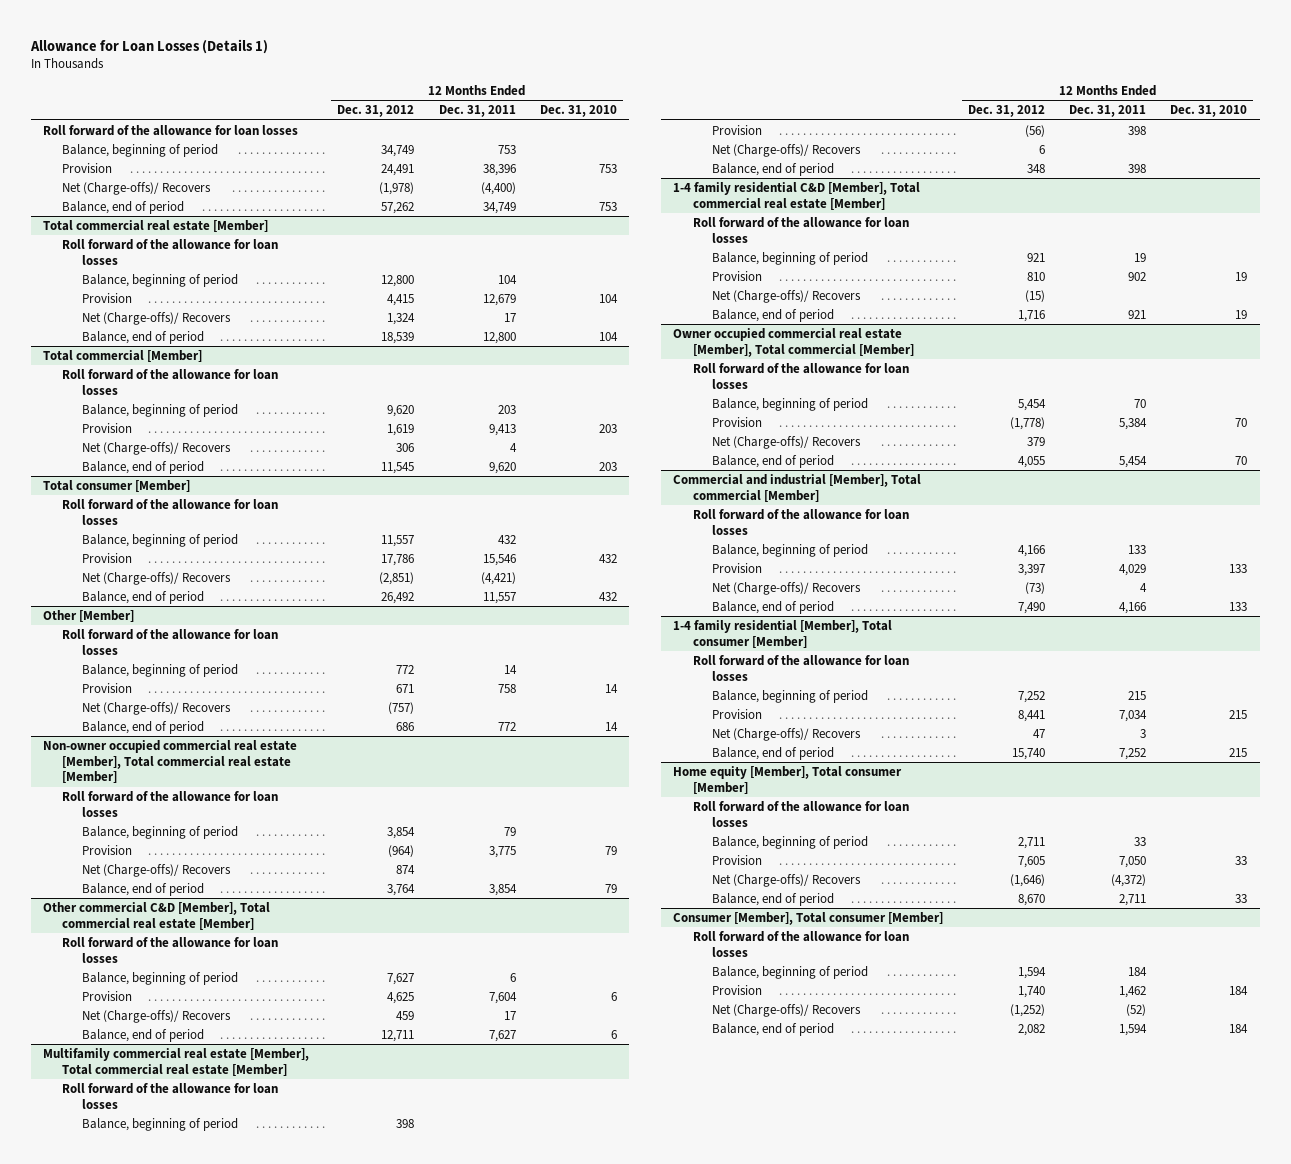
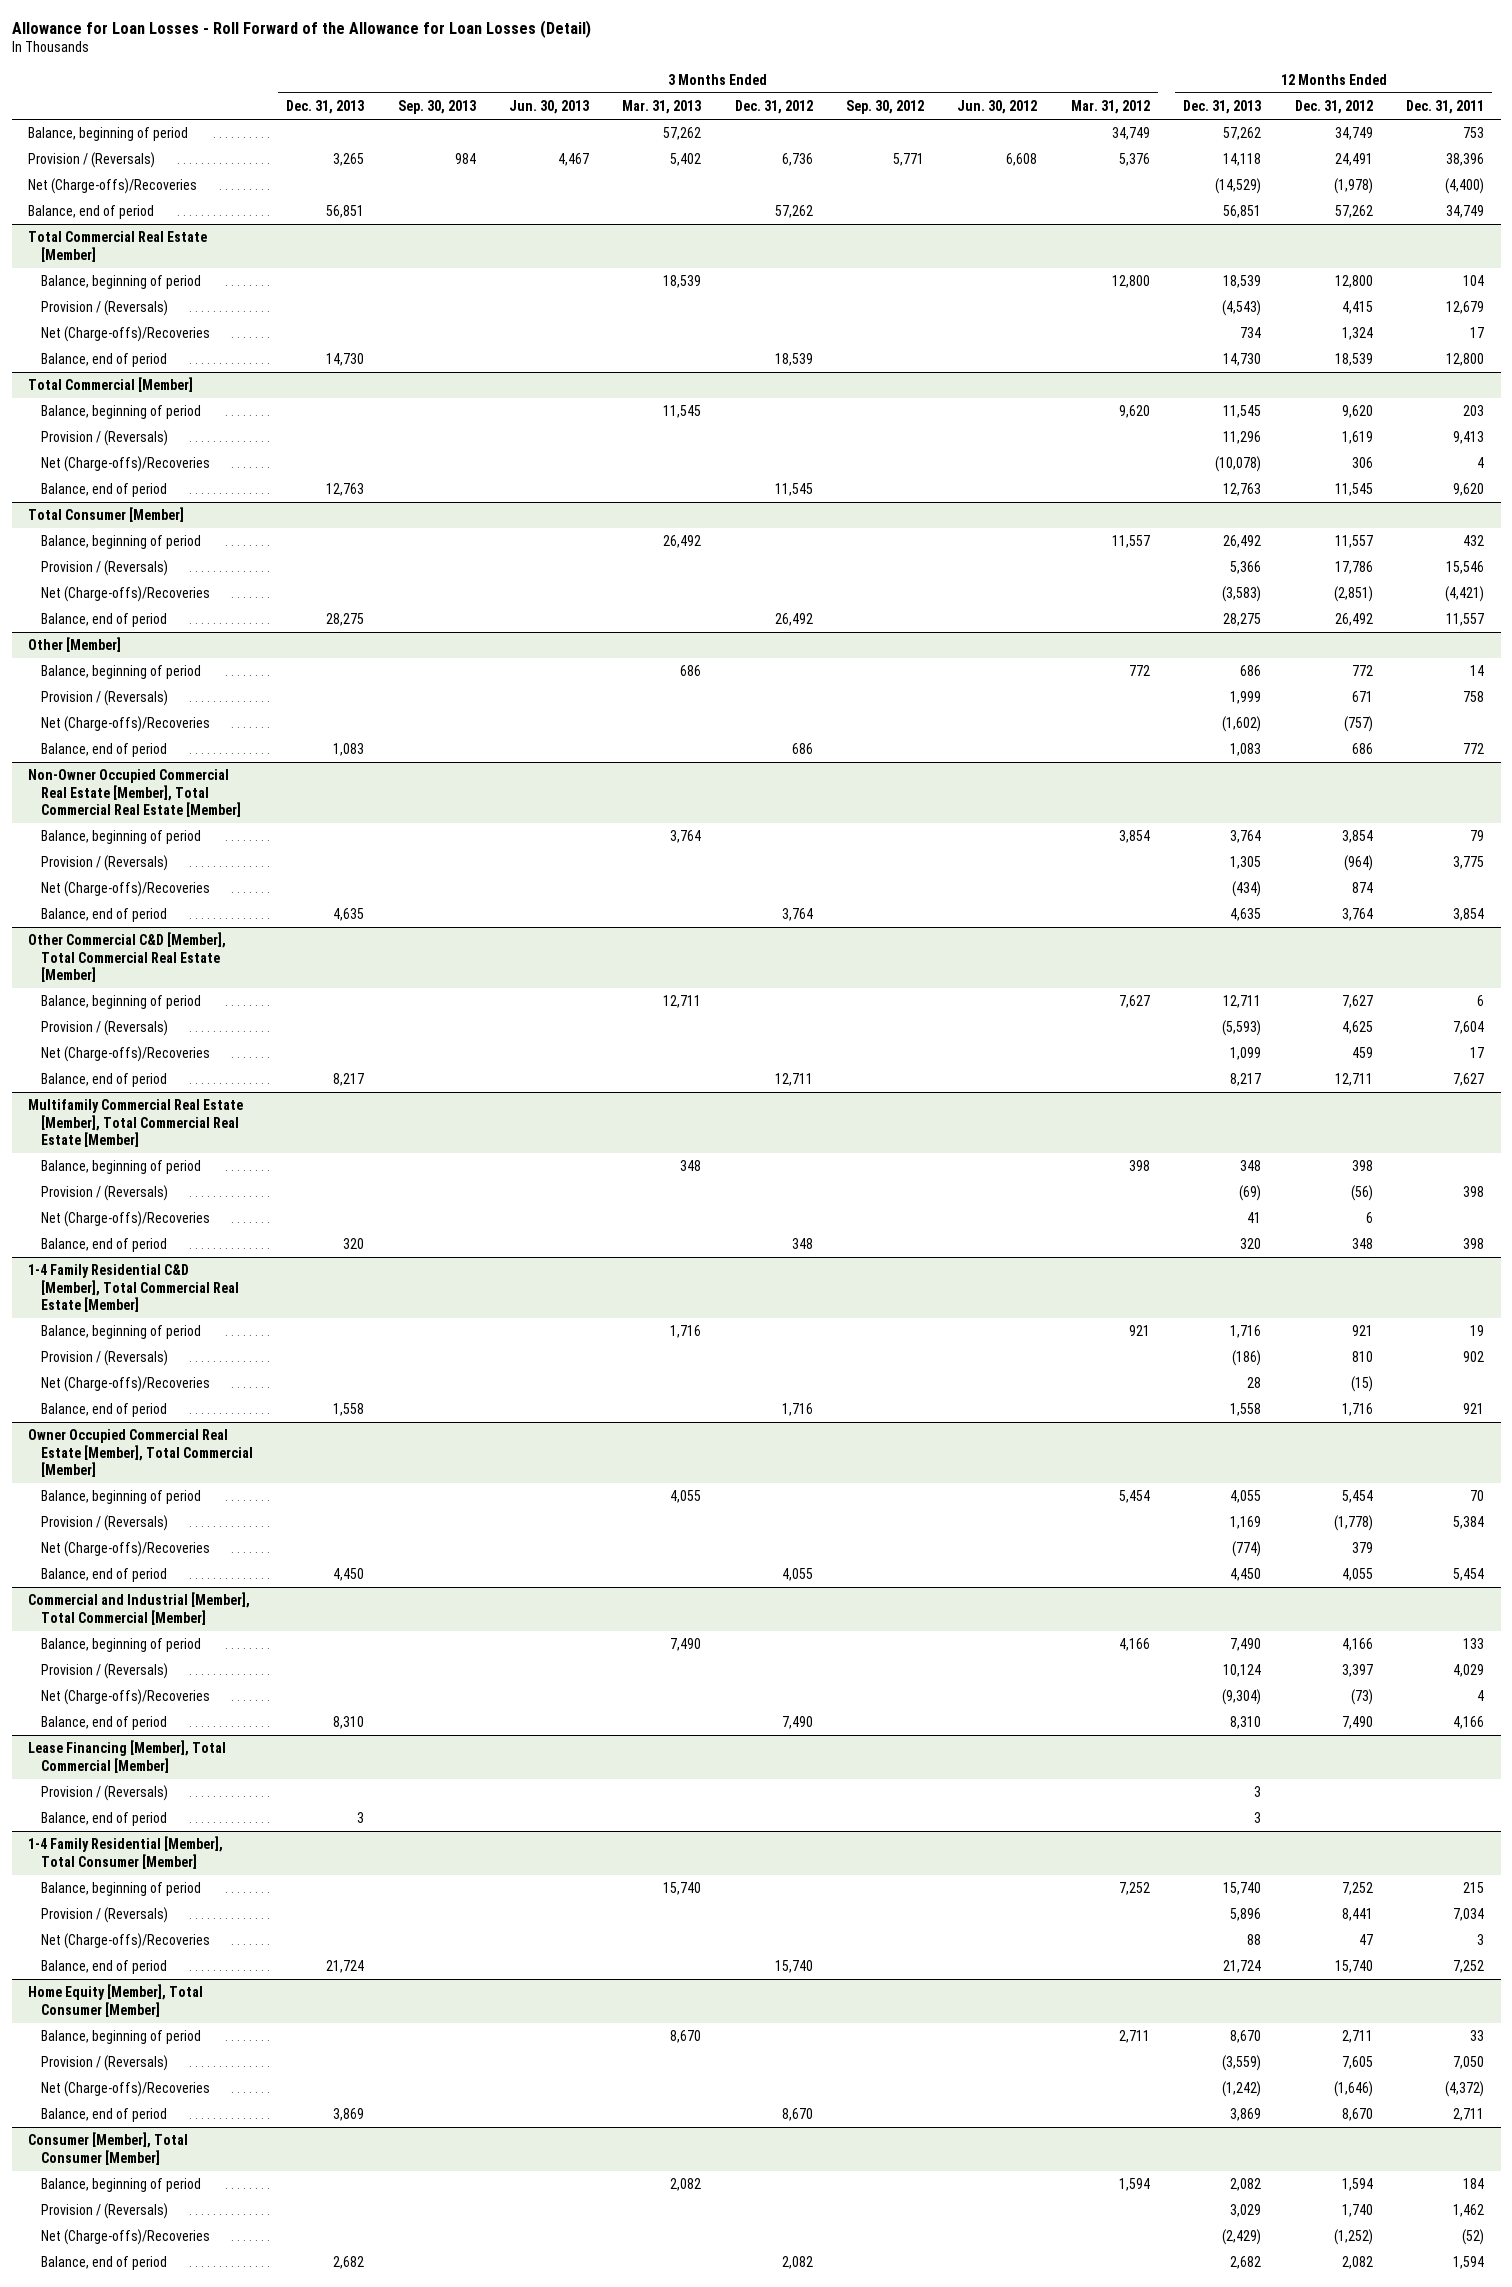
- Allowance for Loan Losses (Details 1)
+ Allowance for Loan Losses - Roll Forward of the Allowance for Loan Losses (Detail)
- | 12 Months Ended Dec. 31, 2012 | 12 Months Ended Dec. 31, 2011 | 12 Months Ended Dec. 31, 2010
+ | 3 Months Ended Dec. 31, 2013 | 3 Months Ended Sep. 30, 2013 | 3 Months Ended Jun. 30, 2013 | 3 Months Ended Mar. 31, 2013 | 3 Months Ended Dec. 31, 2012 | 3 Months Ended Sep. 30, 2012 | 3 Months Ended Jun. 30, 2012 | 3 Months Ended Mar. 31, 2012 | 12 Months Ended Dec. 31, 2013 | 12 Months Ended Dec. 31, 2012 | 12 Months Ended Dec. 31, 2011
- Roll forward of the allowance for loan losses
- Provision | 24,491 | 38,396 | 753
- Net (Charge-offs)/ Recovers | (1,978) | (4,400) |
+ Provision / (Reversals) | 3,265 | 984 | 4,467 | 5,402 | 6,736 | 5,771 | 6,608 | 5,376 | 14,118 | 24,491 | 38,396
+ Net (Charge-offs)/Recoveries | | | | | | | | | (14,529) | (1,978) | (4,400)
- Total commercial real estate [Member]
- Roll forward of the allowance for loan losses
+ Total Commercial Real Estate [Member]
- Provision | 4,415 | 12,679 | 104
- Net (Charge-offs)/ Recovers | 1,324 | 17 |
+ Provision / (Reversals) | | | | | | | | | (4,543) | 4,415 | 12,679
+ Net (Charge-offs)/Recoveries | | | | | | | | | 734 | 1,324 | 17
- Total commercial [Member]
- Roll forward of the allowance for loan losses
+ Total Commercial [Member]
- Provision | 1,619 | 9,413 | 203
- Net (Charge-offs)/ Recovers | 306 | 4 |
+ Provision / (Reversals) | | | | | | | | | 11,296 | 1,619 | 9,413
+ Net (Charge-offs)/Recoveries | | | | | | | | | (10,078) | 306 | 4
- Total consumer [Member]
- Roll forward of the allowance for loan losses
+ Total Consumer [Member]
- Provision | 17,786 | 15,546 | 432
- Net (Charge-offs)/ Recovers | (2,851) | (4,421) |
+ Provision / (Reversals) | | | | | | | | | 5,366 | 17,786 | 15,546
+ Net (Charge-offs)/Recoveries | | | | | | | | | (3,583) | (2,851) | (4,421)
@ Other [Member]
- Roll forward of the allowance for loan losses
- Provision | 671 | 758 | 14
- Net (Charge-offs)/ Recovers | (757) | |
+ Provision / (Reversals) | | | | | | | | | 1,999 | 671 | 758
+ Net (Charge-offs)/Recoveries | | | | | | | | | (1,602) | (757) |
- Non-owner occupied commercial real estate [Member], Total commercial real estate [Member]
- Roll forward of the allowance for loan losses
+ Non-Owner Occupied Commercial Real Estate [Member], Total Commercial Real Estate [Member]
- Provision | (964) | 3,775 | 79
- Net (Charge-offs)/ Recovers | 874 | |
+ Provision / (Reversals) | | | | | | | | | 1,305 | (964) | 3,775
+ Net (Charge-offs)/Recoveries | | | | | | | | | (434) | 874 |
- Other commercial C&D [Member], Total commercial real estate [Member]
- Roll forward of the allowance for loan losses
+ Other Commercial C&D [Member], Total Commercial Real Estate [Member]
- Provision | 4,625 | 7,604 | 6
- Net (Charge-offs)/ Recovers | 459 | 17 |
+ Provision / (Reversals) | | | | | | | | | (5,593) | 4,625 | 7,604
+ Net (Charge-offs)/Recoveries | | | | | | | | | 1,099 | 459 | 17
- Multifamily commercial real estate [Member], Total commercial real estate [Member]
- Roll forward of the allowance for loan losses
+ Multifamily Commercial Real Estate [Member], Total Commercial Real Estate [Member]
- Provision | (56) | 398 |
- Net (Charge-offs)/ Recovers | 6 | |
+ Provision / (Reversals) | | | | | | | | | (69) | (56) | 398
+ Net (Charge-offs)/Recoveries | | | | | | | | | 41 | 6 |
- 1-4 family residential C&D [Member], Total commercial real estate [Member]
- Roll forward of the allowance for loan losses
+ 1-4 Family Residential C&D [Member], Total Commercial Real Estate [Member]
- Provision | 810 | 902 | 19
- Net (Charge-offs)/ Recovers | (15) | |
+ Provision / (Reversals) | | | | | | | | | (186) | 810 | 902
+ Net (Charge-offs)/Recoveries | | | | | | | | | 28 | (15) |
- Owner occupied commercial real estate [Member], Total commercial [Member]
- Roll forward of the allowance for loan losses
+ Owner Occupied Commercial Real Estate [Member], Total Commercial [Member]
- Provision | (1,778) | 5,384 | 70
- Net (Charge-offs)/ Recovers | 379 | |
+ Provision / (Reversals) | | | | | | | | | 1,169 | (1,778) | 5,384
+ Net (Charge-offs)/Recoveries | | | | | | | | | (774) | 379 |
- Commercial and industrial [Member], Total commercial [Member]
- Roll forward of the allowance for loan losses
+ Commercial and Industrial [Member], Total Commercial [Member]
- Provision | 3,397 | 4,029 | 133
- Net (Charge-offs)/ Recovers | (73) | 4 |
+ Provision / (Reversals) | | | | | | | | | 10,124 | 3,397 | 4,029
+ Net (Charge-offs)/Recoveries | | | | | | | | | (9,304) | (73) | 4
- 1-4 family residential [Member], Total consumer [Member]
- Roll forward of the allowance for loan losses
+ Lease Financing [Member], Total Commercial [Member]
+ Provision / (Reversals) | | | | | | | | | 3 | |
+ Balance, end of period | 3 | | | | | | | | 3 | |
+ 1-4 Family Residential [Member], Total Consumer [Member]
- Provision | 8,441 | 7,034 | 215
- Net (Charge-offs)/ Recovers | 47 | 3 |
+ Provision / (Reversals) | | | | | | | | | 5,896 | 8,441 | 7,034
+ Net (Charge-offs)/Recoveries | | | | | | | | | 88 | 47 | 3
- Home equity [Member], Total consumer [Member]
- Roll forward of the allowance for loan losses
+ Home Equity [Member], Total Consumer [Member]
- Provision | 7,605 | 7,050 | 33
- Net (Charge-offs)/ Recovers | (1,646) | (4,372) |
+ Provision / (Reversals) | | | | | | | | | (3,559) | 7,605 | 7,050
+ Net (Charge-offs)/Recoveries | | | | | | | | | (1,242) | (1,646) | (4,372)
- Consumer [Member], Total consumer [Member]
- Roll forward of the allowance for loan losses
+ Consumer [Member], Total Consumer [Member]
- Provision | 1,740 | 1,462 | 184
- Net (Charge-offs)/ Recovers | (1,252) | (52) |
+ Provision / (Reversals) | | | | | | | | | 3,029 | 1,740 | 1,462
+ Net (Charge-offs)/Recoveries | | | | | | | | | (2,429) | (1,252) | (52)

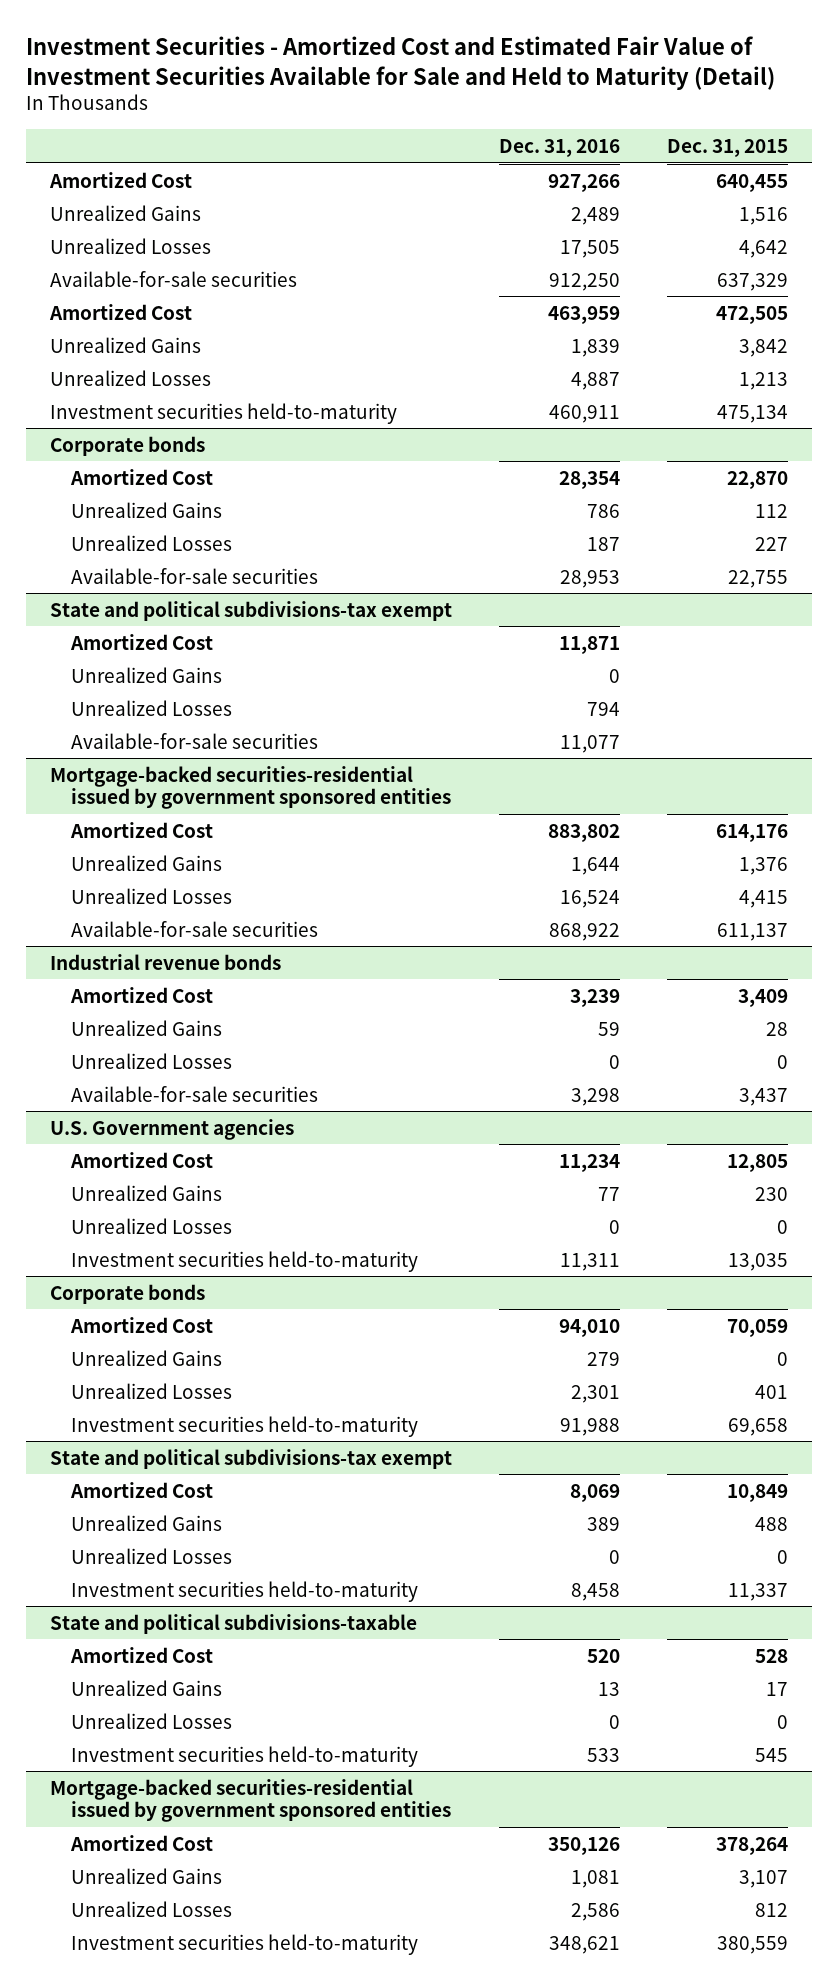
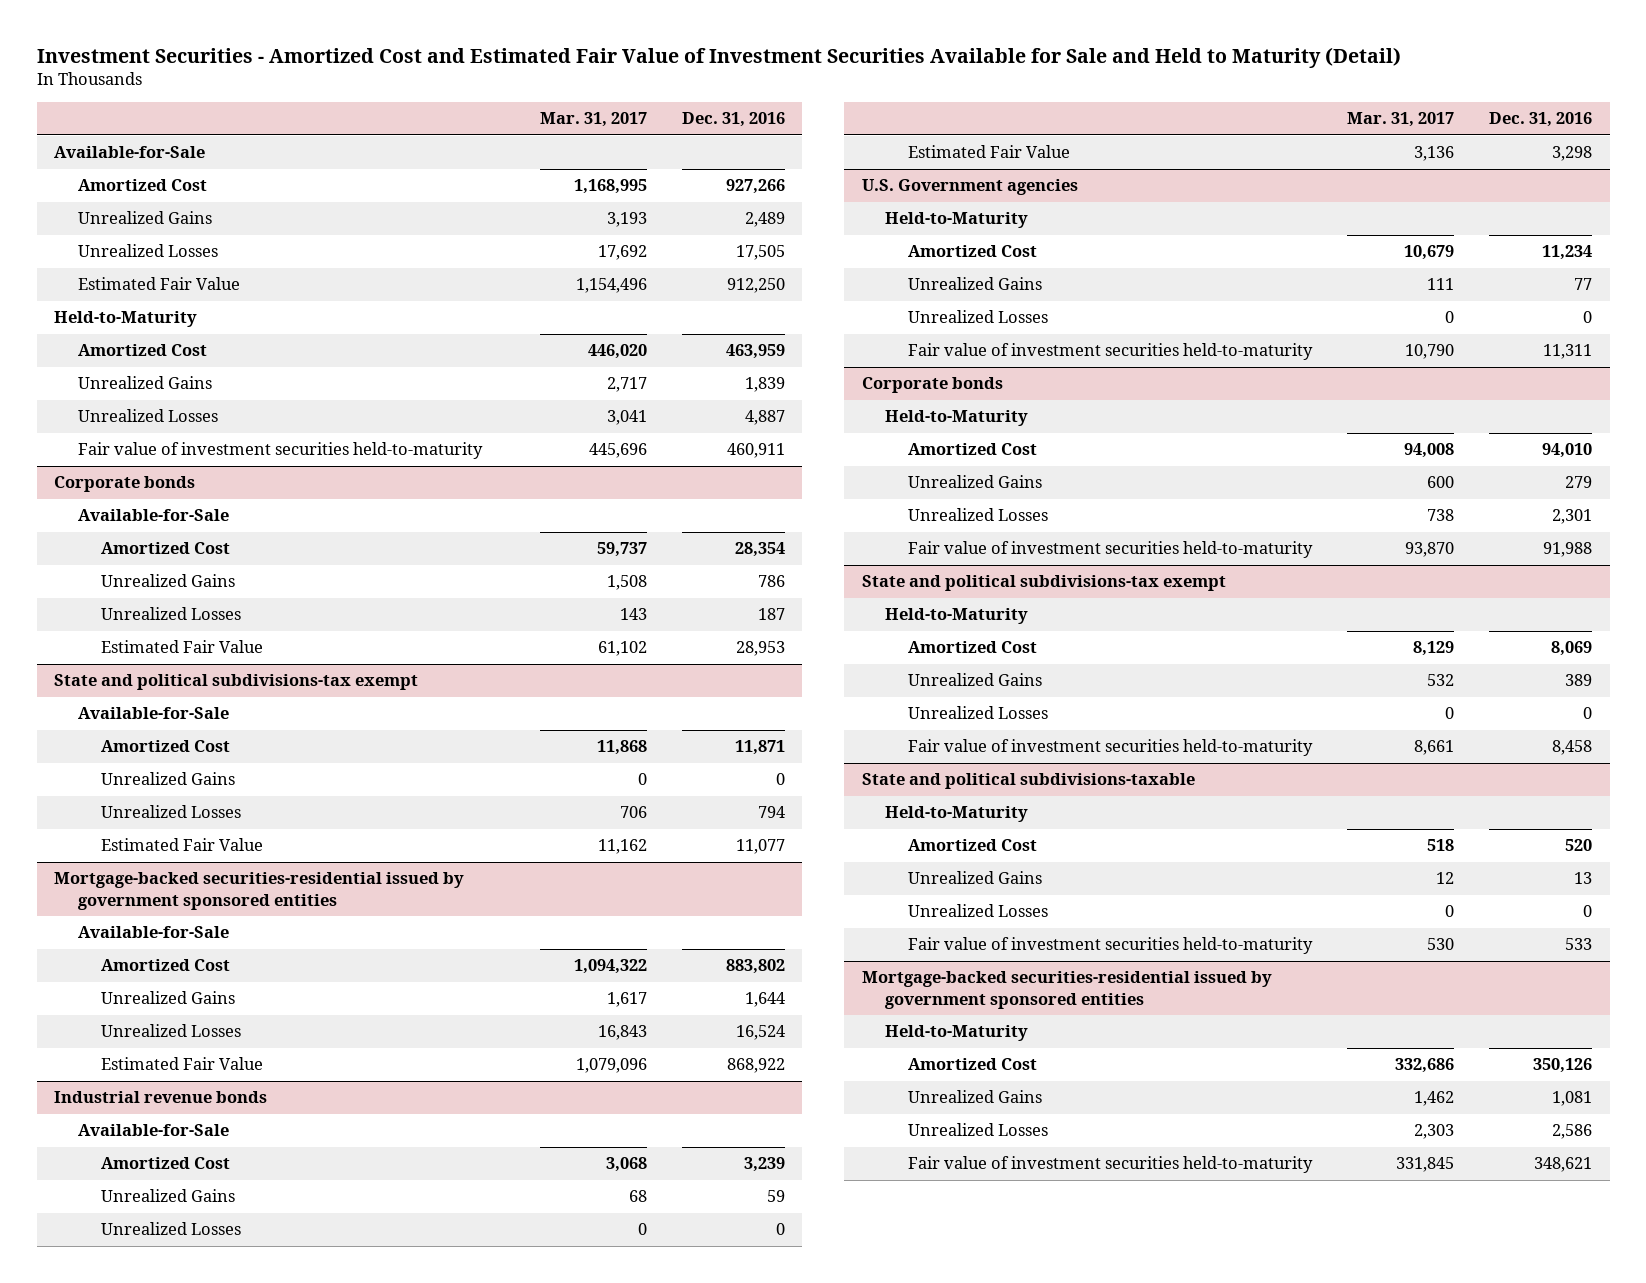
- | Dec. 31, 2016 | Dec. 31, 2015
+ | Mar. 31, 2017 | Dec. 31, 2016
+ Available-for-Sale
- Available-for-sale securities | 912,250 | 637,329
+ Estimated Fair Value | 1,154,496 | 912,250
+ Held-to-Maturity
- Investment securities held-to-maturity | 460,911 | 475,134
+ Fair value of investment securities held-to-maturity | 445,696 | 460,911
@ Corporate bonds
+ Available-for-Sale
- Available-for-sale securities | 28,953 | 22,755
+ Estimated Fair Value | 61,102 | 28,953
@ State and political subdivisions-tax exempt
+ Available-for-Sale
- Available-for-sale securities | 11,077 |
+ Estimated Fair Value | 11,162 | 11,077
@ Mortgage-backed securities-residential issued by government sponsored entities
+ Available-for-Sale
- Available-for-sale securities | 868,922 | 611,137
+ Estimated Fair Value | 1,079,096 | 868,922
@ Industrial revenue bonds
+ Available-for-Sale
- Available-for-sale securities | 3,298 | 3,437
+ Estimated Fair Value | 3,136 | 3,298
@ U.S. Government agencies
+ Held-to-Maturity
- Investment securities held-to-maturity | 11,311 | 13,035
+ Fair value of investment securities held-to-maturity | 10,790 | 11,311
@ Corporate bonds
+ Held-to-Maturity
- Investment securities held-to-maturity | 91,988 | 69,658
+ Fair value of investment securities held-to-maturity | 93,870 | 91,988
@ State and political subdivisions-tax exempt
+ Held-to-Maturity
- Investment securities held-to-maturity | 8,458 | 11,337
+ Fair value of investment securities held-to-maturity | 8,661 | 8,458
@ State and political subdivisions-taxable
+ Held-to-Maturity
- Investment securities held-to-maturity | 533 | 545
+ Fair value of investment securities held-to-maturity | 530 | 533
@ Mortgage-backed securities-residential issued by government sponsored entities
+ Held-to-Maturity
- Investment securities held-to-maturity | 348,621 | 380,559
+ Fair value of investment securities held-to-maturity | 331,845 | 348,621

